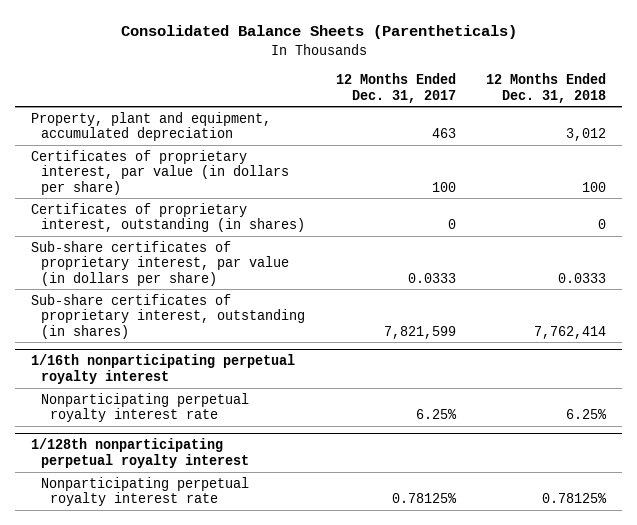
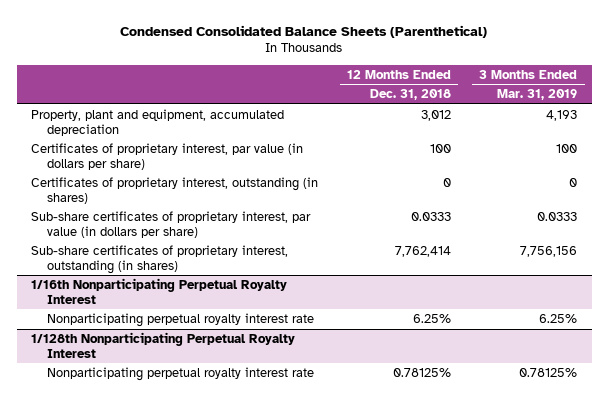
- Consolidated Balance Sheets (Parentheticals)
+ Condensed Consolidated Balance Sheets (Parenthetical)
- | 12 Months Ended Dec. 31, 2017 | 12 Months Ended Dec. 31, 2018
+ | 12 Months Ended Dec. 31, 2018 | 3 Months Ended Mar. 31, 2019
- 1/16th nonparticipating perpetual royalty interest
+ 1/16th Nonparticipating Perpetual Royalty Interest
- 1/128th nonparticipating perpetual royalty interest
+ 1/128th Nonparticipating Perpetual Royalty Interest

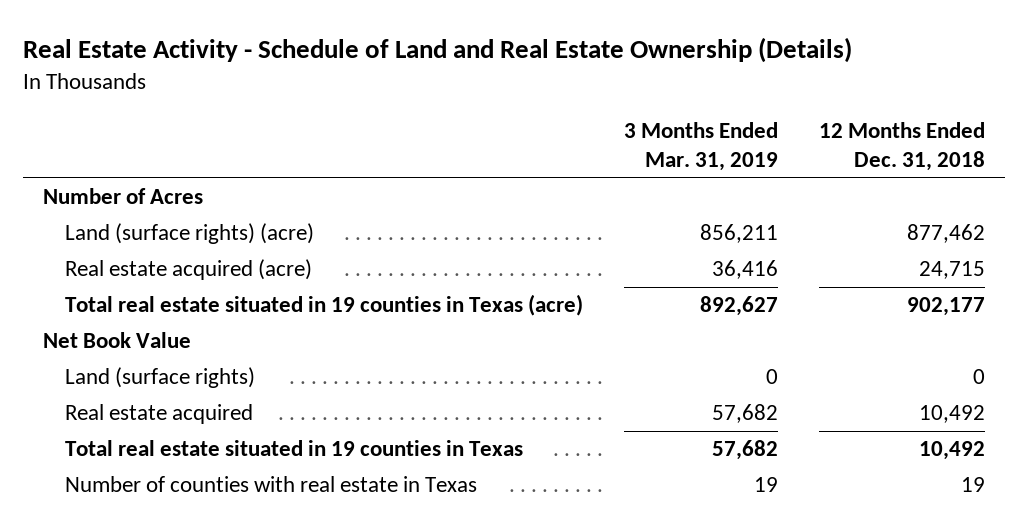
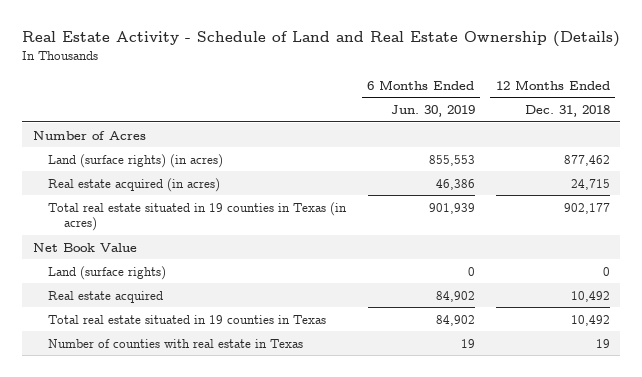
- | 3 Months Ended Mar. 31, 2019 | 12 Months Ended Dec. 31, 2018
+ | 6 Months Ended Jun. 30, 2019 | 12 Months Ended Dec. 31, 2018
- Land (surface rights) (acre) | 856,211 | 877,462
- Real estate acquired (acre) | 36,416 | 24,715
- Total real estate situated in 19 counties in Texas (acre) | 892,627 | 902,177
+ Land (surface rights) (in acres) | 855,553 | 877,462
+ Real estate acquired (in acres) | 46,386 | 24,715
+ Total real estate situated in 19 counties in Texas (in acres) | 901,939 | 902,177

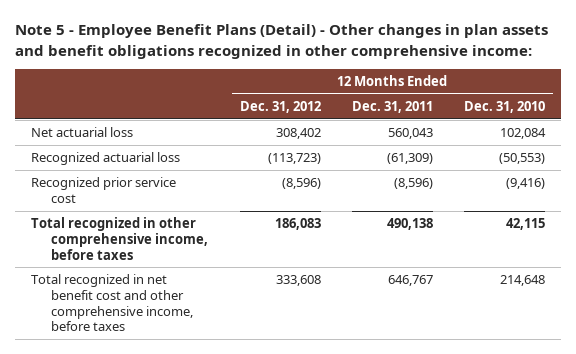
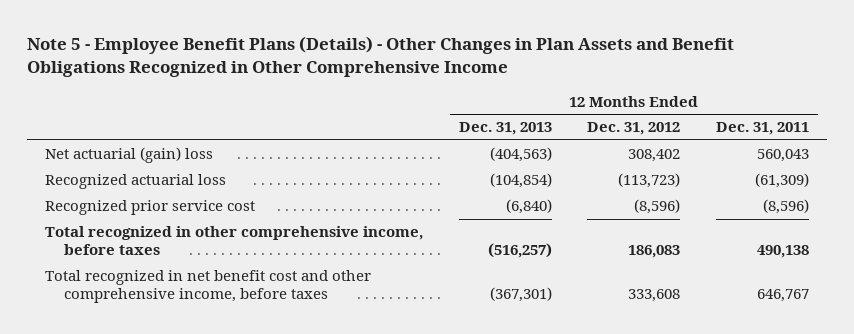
- Note 5 - Employee Benefit Plans (Detail) - Other changes in plan assets and benefit obligations recognized in other comprehensive income:
+ Note 5 - Employee Benefit Plans (Details) - Other Changes in Plan Assets and Benefit Obligations Recognized in Other Comprehensive Income
- | 12 Months Ended Dec. 31, 2012 | 12 Months Ended Dec. 31, 2011 | 12 Months Ended Dec. 31, 2010
+ | 12 Months Ended Dec. 31, 2013 | 12 Months Ended Dec. 31, 2012 | 12 Months Ended Dec. 31, 2011
- Net actuarial loss | 308,402 | 560,043 | 102,084
+ Net actuarial (gain) loss | (404,563) | 308,402 | 560,043

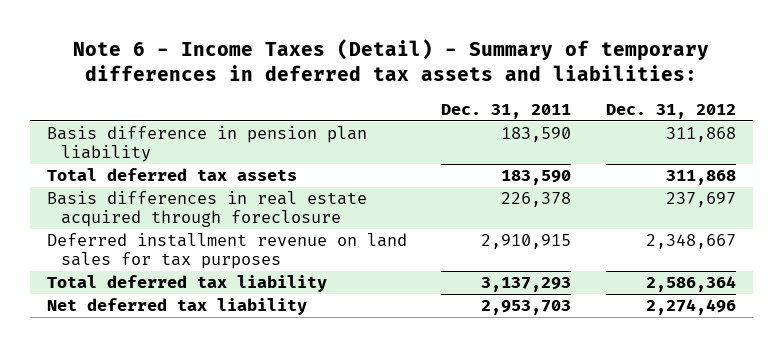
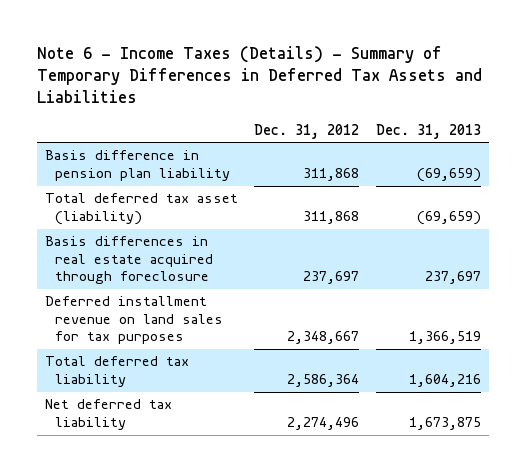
- Note 6 - Income Taxes (Detail) - Summary of temporary differences in deferred tax assets and liabilities:
+ Note 6 - Income Taxes (Details) - Summary of Temporary Differences in Deferred Tax Assets and Liabilities
- | Dec. 31, 2011 | Dec. 31, 2012
+ | Dec. 31, 2012 | Dec. 31, 2013
- Total deferred tax assets | 183,590 | 311,868
+ Total deferred tax asset (liability) | 311,868 | (69,659)

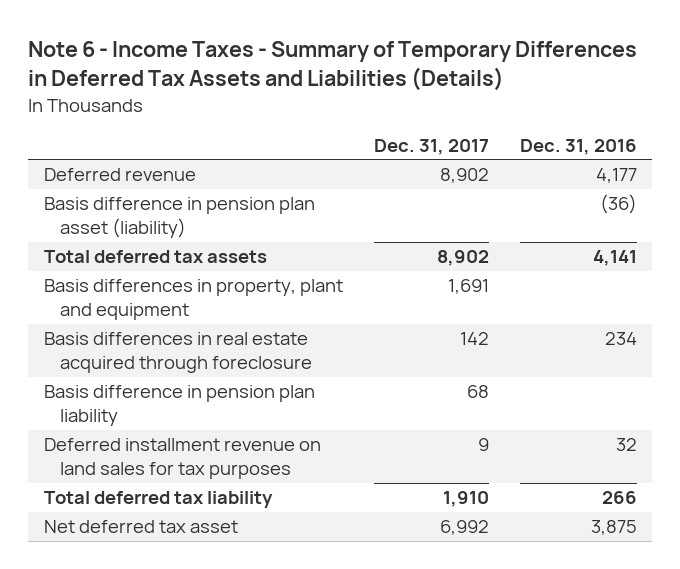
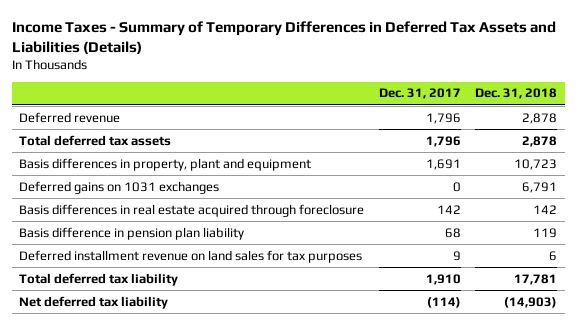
- Note 6 - Income Taxes - Summary of Temporary Differences in Deferred Tax Assets and Liabilities (Details)
+ Income Taxes - Summary of Temporary Differences in Deferred Tax Assets and Liabilities (Details)
- | Dec. 31, 2017 | Dec. 31, 2016
+ | Dec. 31, 2017 | Dec. 31, 2018
- Deferred revenue | 8,902 | 4,177
- Basis difference in pension plan asset (liability) | | (36)
- Total deferred tax assets | 8,902 | 4,141
+ Deferred revenue | 1,796 | 2,878
+ Total deferred tax assets | 1,796 | 2,878
+ Deferred gains on 1031 exchanges | 0 | 6,791
- Net deferred tax asset | 6,992 | 3,875
+ Net deferred tax liability | (114) | (14,903)

